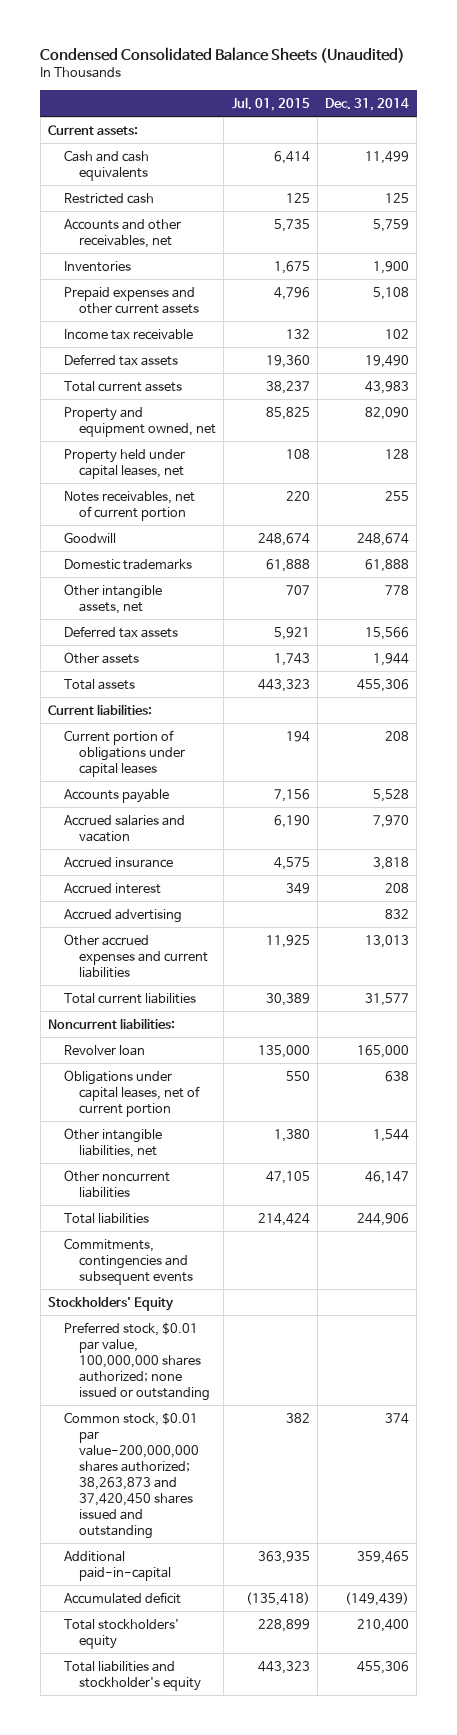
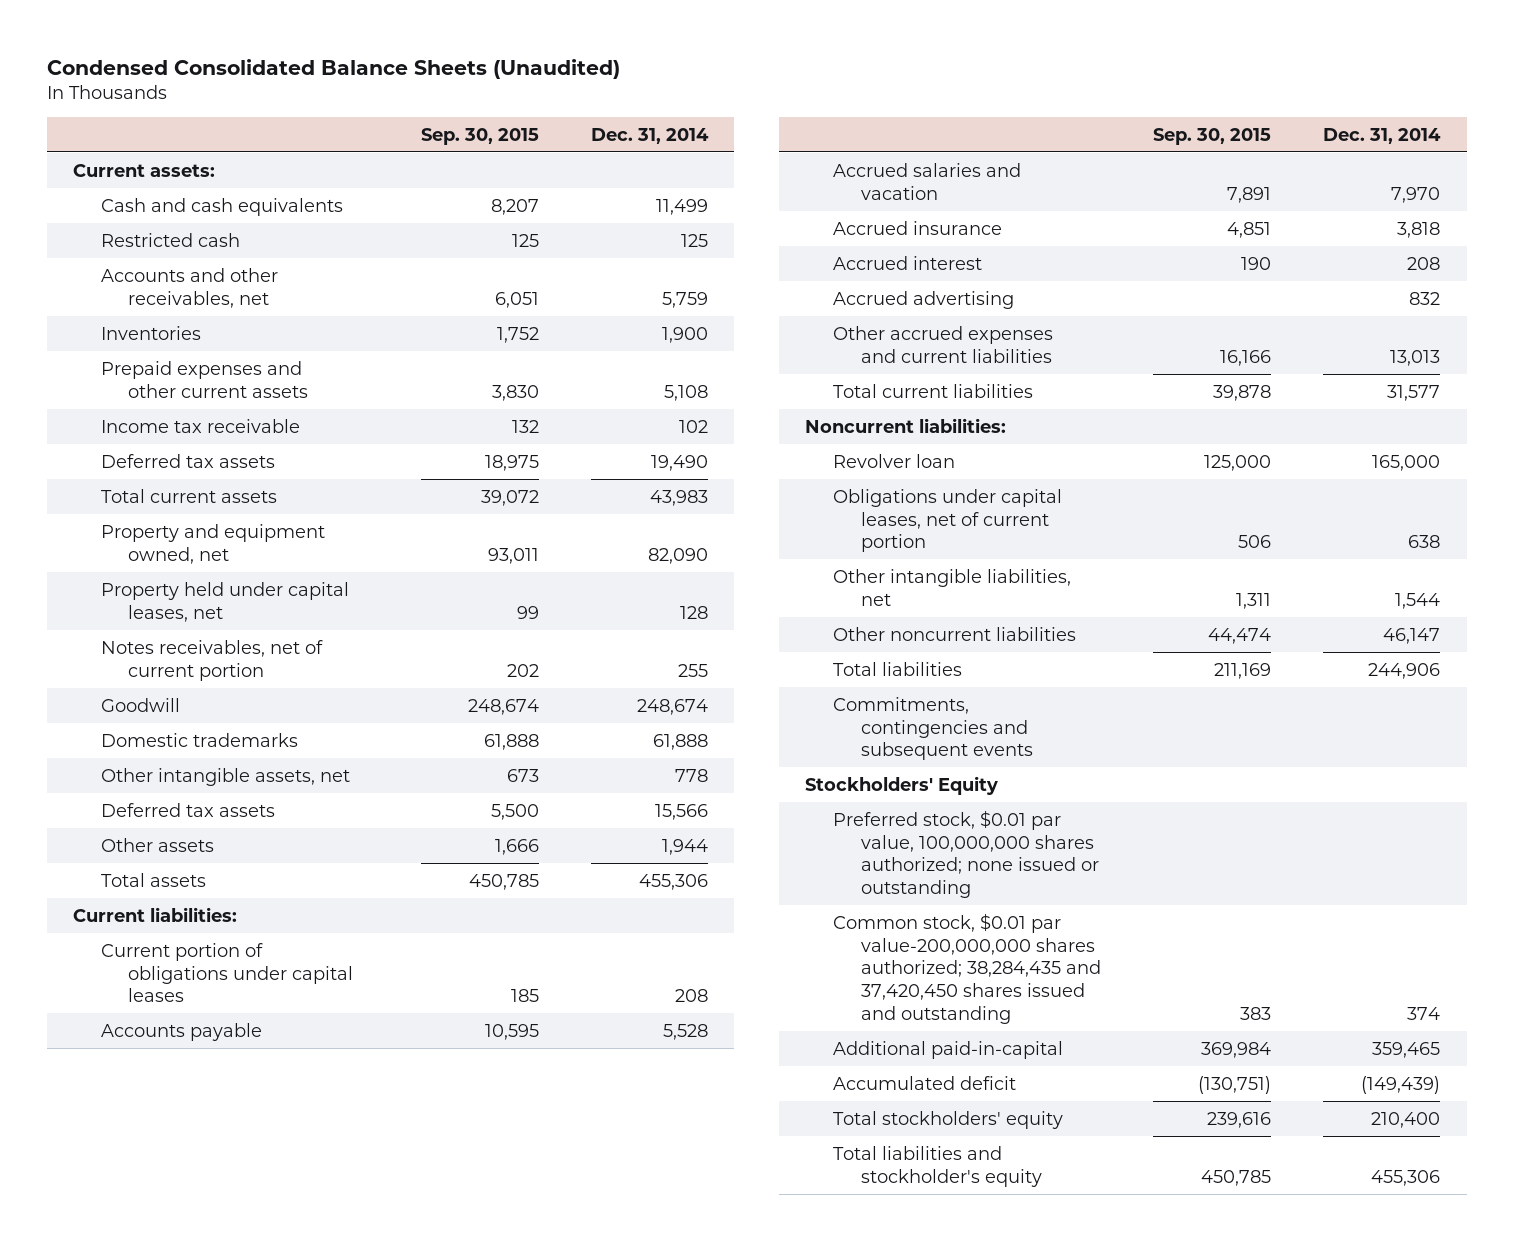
- | Jul. 01, 2015 | Dec. 31, 2014
+ | Sep. 30, 2015 | Dec. 31, 2014
- Common stock, $0.01 par value-200,000,000 shares authorized; 38,263,873 and 37,420,450 shares issued and outstanding | 382 | 374
+ Common stock, $0.01 par value-200,000,000 shares authorized; 38,284,435 and 37,420,450 shares issued and outstanding | 383 | 374

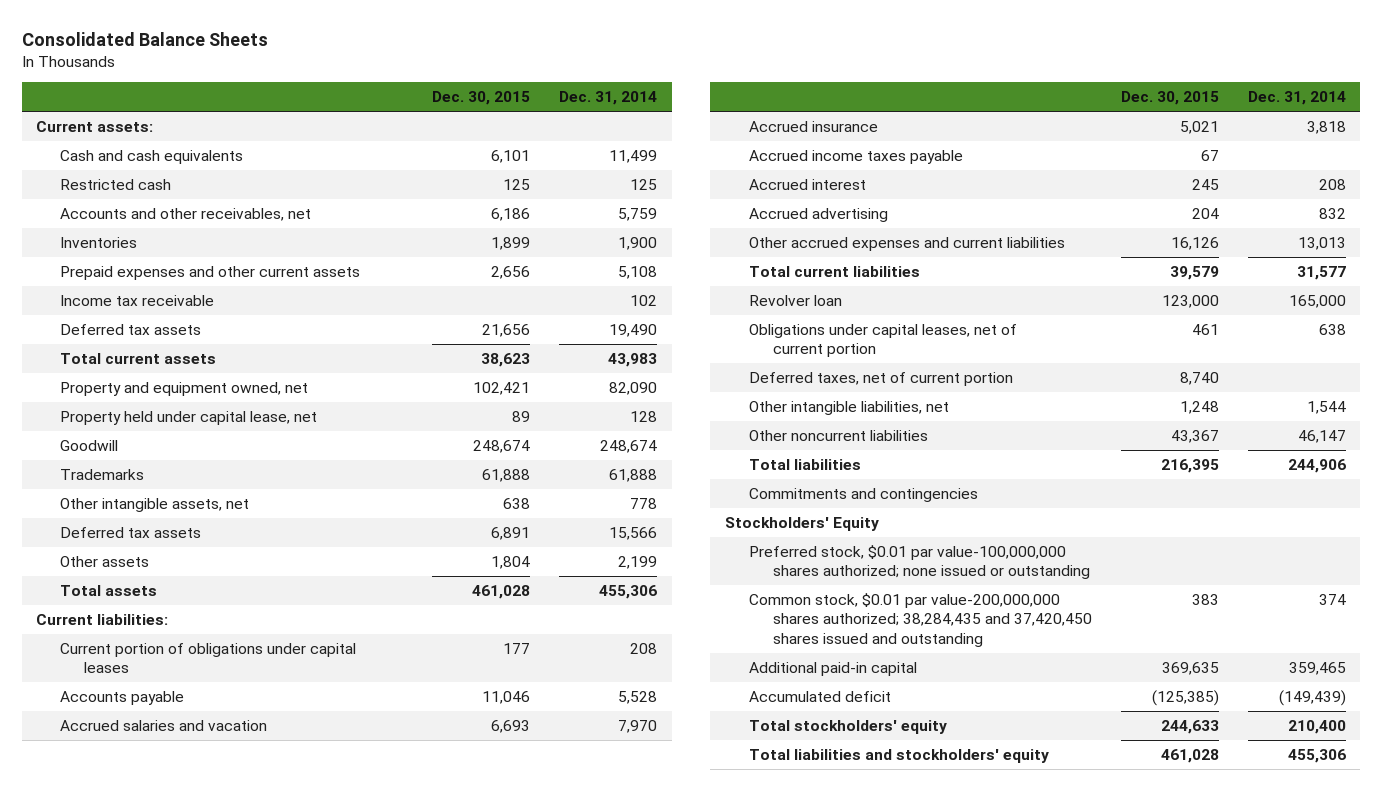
- Condensed Consolidated Balance Sheets (Unaudited)
+ Consolidated Balance Sheets
- | Sep. 30, 2015 | Dec. 31, 2014
+ | Dec. 30, 2015 | Dec. 31, 2014
- Property held under capital leases, net | 99 | 128
- Notes receivables, net of current portion | 202 | 255
+ Property held under capital lease, net | 89 | 128
- Domestic trademarks | 61,888 | 61,888
+ Trademarks | 61,888 | 61,888
- Other assets | 1,666 | 1,944
+ Other assets | 1,804 | 2,199
+ Accrued income taxes payable | 67 |
- Noncurrent liabilities:
+ Deferred taxes, net of current portion | 8,740 |
- Commitments, contingencies and subsequent events
+ Commitments and contingencies
- Preferred stock, $0.01 par value, 100,000,000 shares authorized; none issued or outstanding
+ Preferred stock, $0.01 par value-100,000,000 shares authorized; none issued or outstanding
- Additional paid-in-capital | 369,984 | 359,465
+ Additional paid-in capital | 369,635 | 359,465
- Total liabilities and stockholder's equity | 450,785 | 455,306
+ Total liabilities and stockholders' equity | 461,028 | 455,306

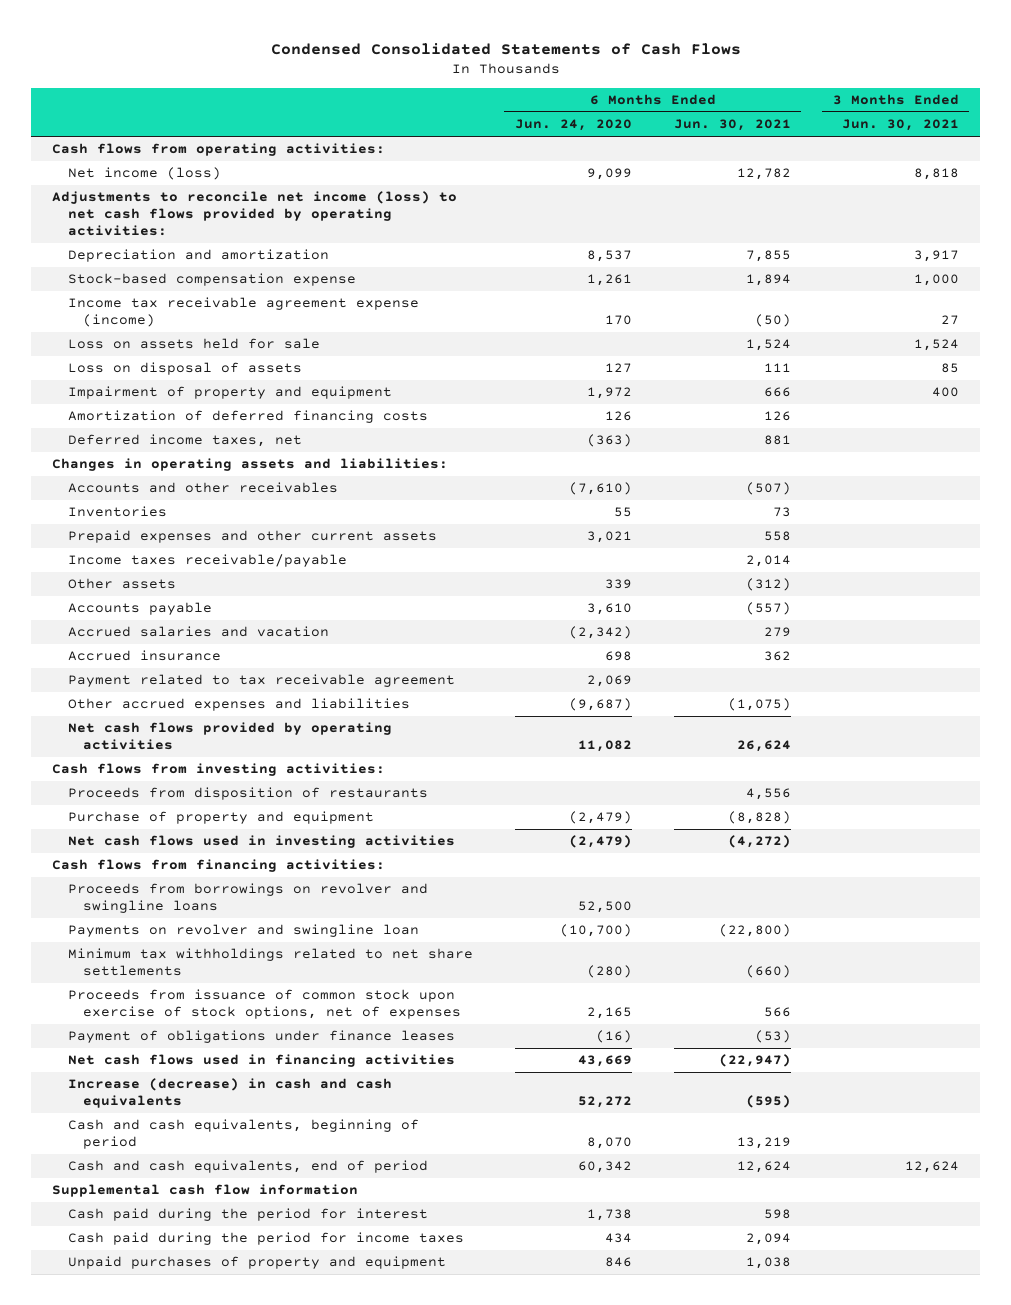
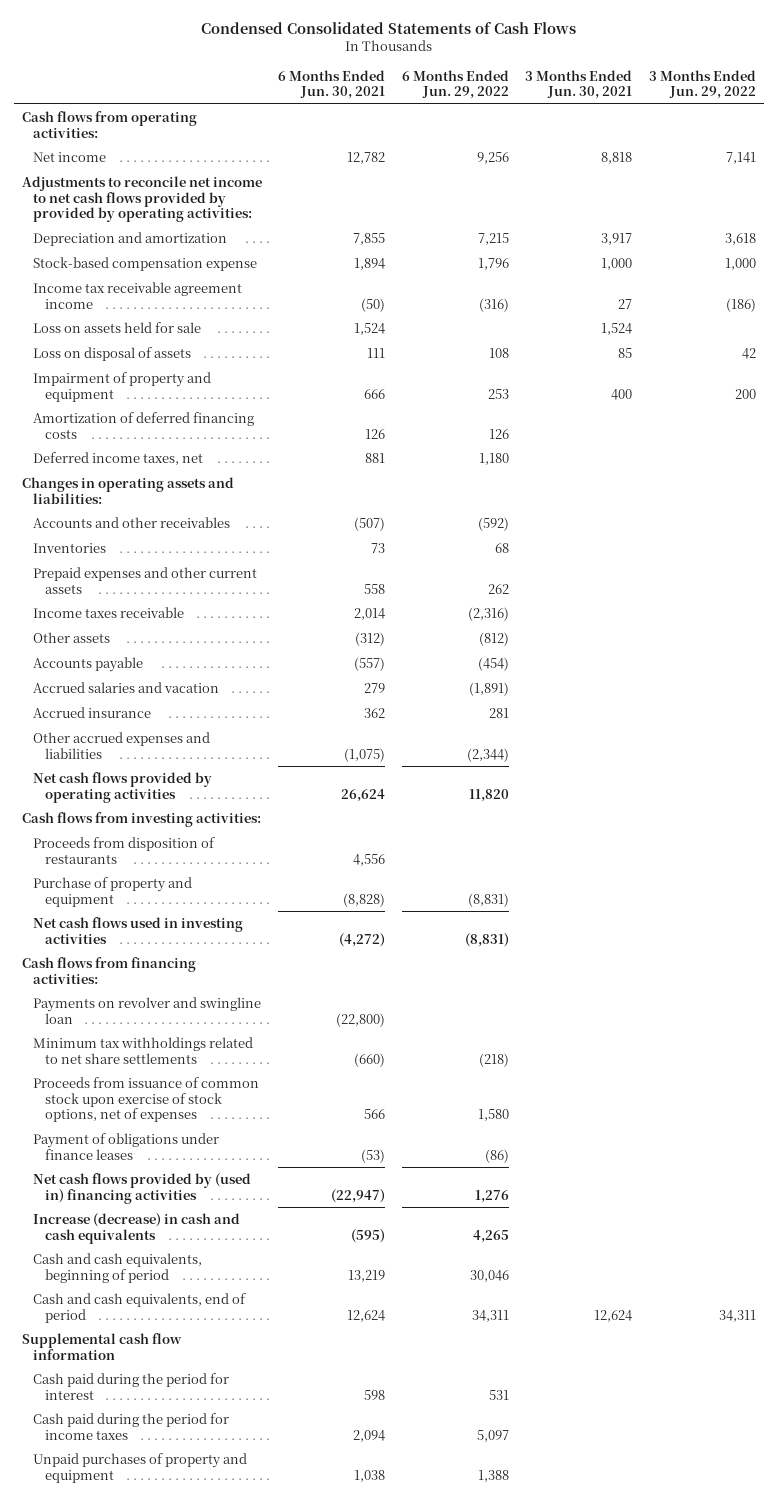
- | 6 Months Ended Jun. 24, 2020 | 6 Months Ended Jun. 30, 2021 | 3 Months Ended Jun. 30, 2021
+ | 6 Months Ended Jun. 30, 2021 | 6 Months Ended Jun. 29, 2022 | 3 Months Ended Jun. 30, 2021 | 3 Months Ended Jun. 29, 2022
- Net income (loss) | 9,099 | 12,782 | 8,818
- Adjustments to reconcile net income (loss) to net cash flows provided by operating activities:
+ Net income | 12,782 | 9,256 | 8,818 | 7,141
+ Adjustments to reconcile net income to net cash flows provided by provided by operating activities:
- Income tax receivable agreement expense (income) | 170 | (50) | 27
+ Income tax receivable agreement income | (50) | (316) | 27 | (186)
- Income taxes receivable/payable | | 2,014 |
+ Income taxes receivable | 2,014 | (2,316) | |
- Payment related to tax receivable agreement | 2,069 | |
- Proceeds from borrowings on revolver and swingline loans | 52,500 | |
- Net cash flows used in financing activities | 43,669 | (22,947) |
+ Net cash flows provided by (used in) financing activities | (22,947) | 1,276 | |

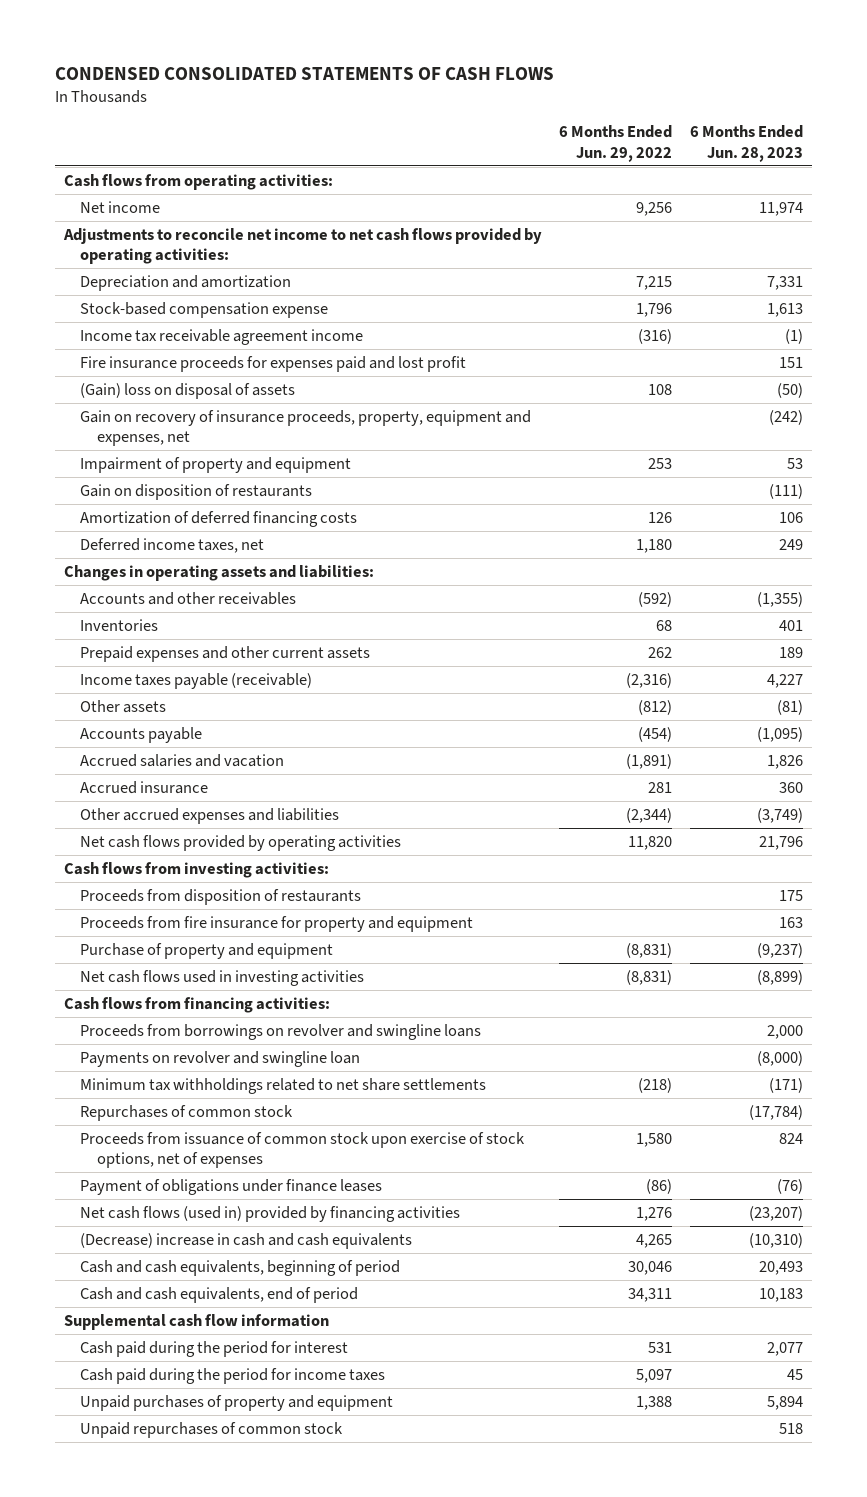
- Condensed Consolidated Statements of Cash Flows
+ CONDENSED CONSOLIDATED STATEMENTS OF CASH FLOWS
- | 6 Months Ended Jun. 30, 2021 | 6 Months Ended Jun. 29, 2022 | 3 Months Ended Jun. 30, 2021 | 3 Months Ended Jun. 29, 2022
+ | 6 Months Ended Jun. 29, 2022 | 6 Months Ended Jun. 28, 2023
- Adjustments to reconcile net income to net cash flows provided by provided by operating activities:
+ Adjustments to reconcile net income to net cash flows provided by operating activities:
- Loss on assets held for sale | 1,524 | | 1,524 |
- Loss on disposal of assets | 111 | 108 | 85 | 42
+ Fire insurance proceeds for expenses paid and lost profit | | 151
+ (Gain) loss on disposal of assets | 108 | (50)
+ Gain on recovery of insurance proceeds, property, equipment and expenses, net | | (242)
+ Gain on disposition of restaurants | | (111)
- Income taxes receivable | 2,014 | (2,316) | |
+ Income taxes payable (receivable) | (2,316) | 4,227
+ Proceeds from fire insurance for property and equipment | | 163
+ Proceeds from borrowings on revolver and swingline loans | | 2,000
+ Repurchases of common stock | | (17,784)
- Net cash flows provided by (used in) financing activities | (22,947) | 1,276 | |
- Increase (decrease) in cash and cash equivalents | (595) | 4,265 | |
+ Net cash flows (used in) provided by financing activities | 1,276 | (23,207)
+ (Decrease) increase in cash and cash equivalents | 4,265 | (10,310)
+ Unpaid repurchases of common stock | | 518

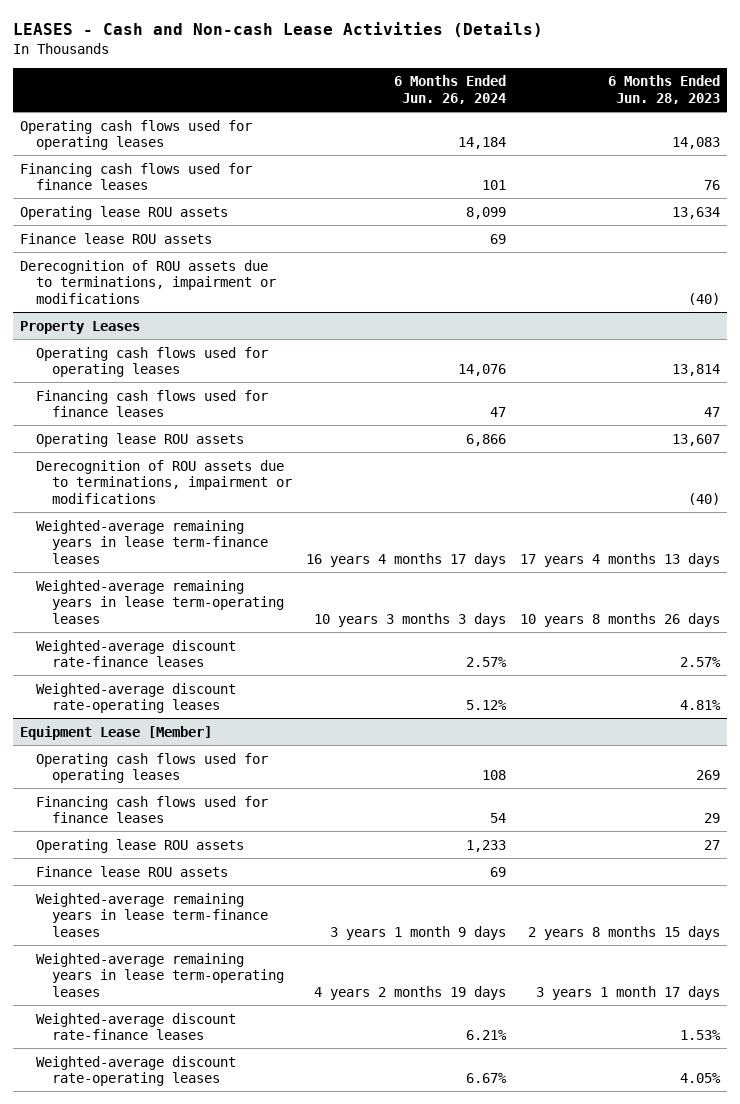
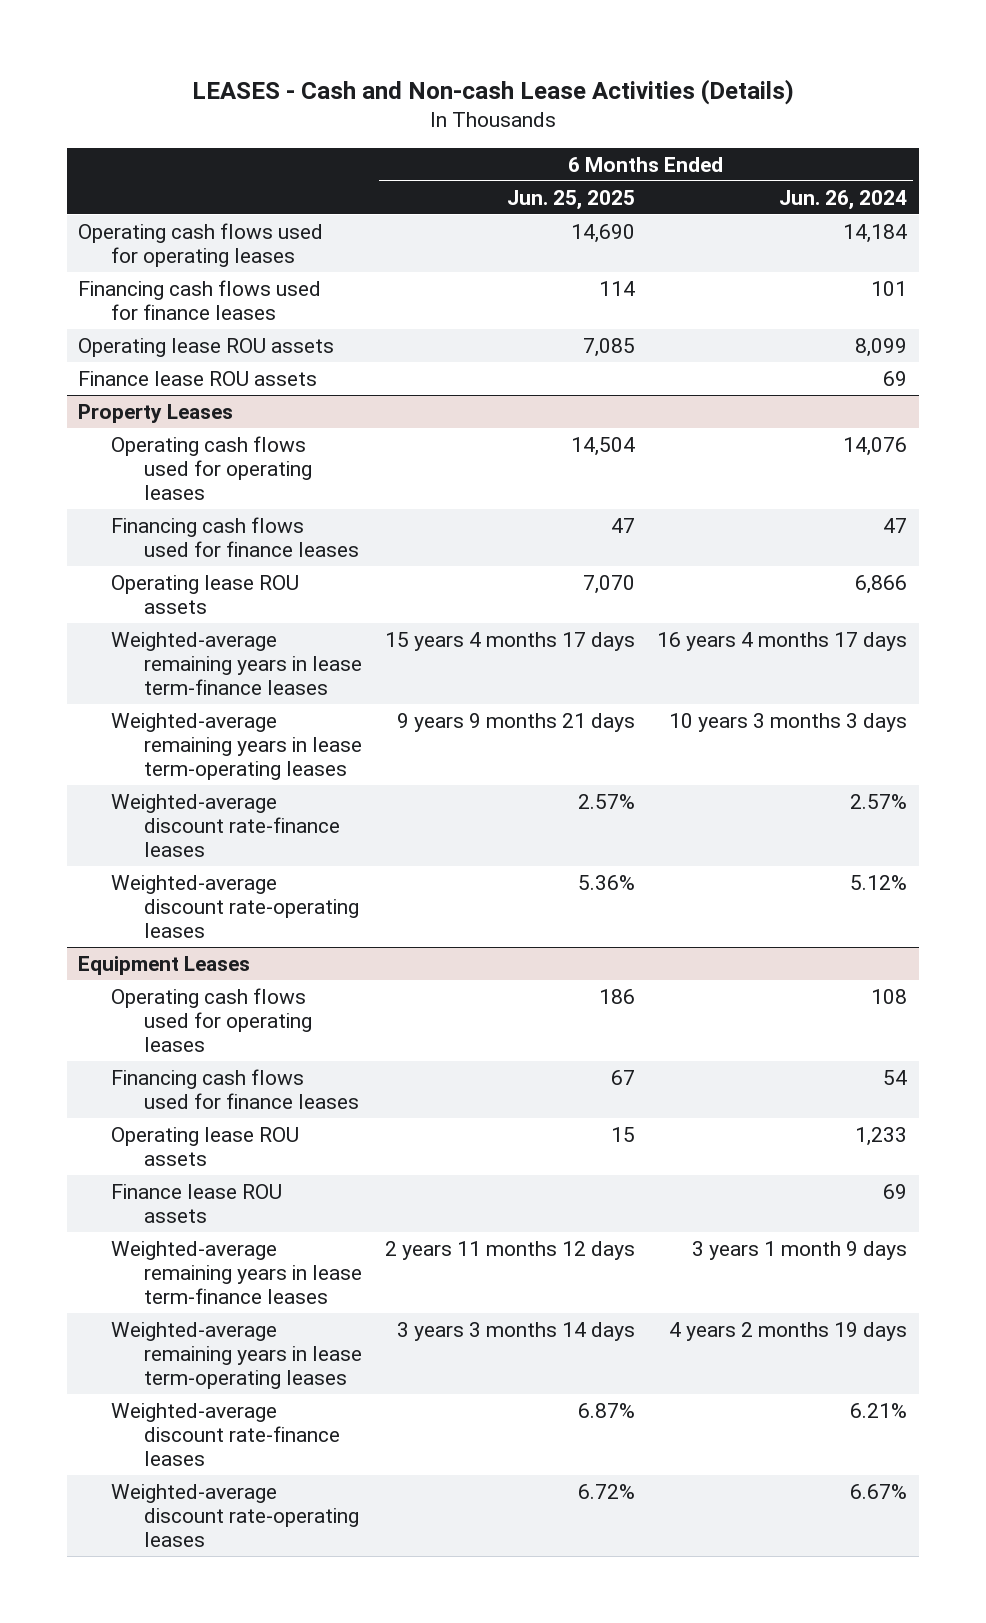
- | 6 Months Ended Jun. 26, 2024 | 6 Months Ended Jun. 28, 2023
+ | 6 Months Ended Jun. 25, 2025 | 6 Months Ended Jun. 26, 2024
- Derecognition of ROU assets due to terminations, impairment or modifications | | (40)
@ Property Leases
- Derecognition of ROU assets due to terminations, impairment or modifications | | (40)
- Equipment Lease [Member]
+ Equipment Leases

